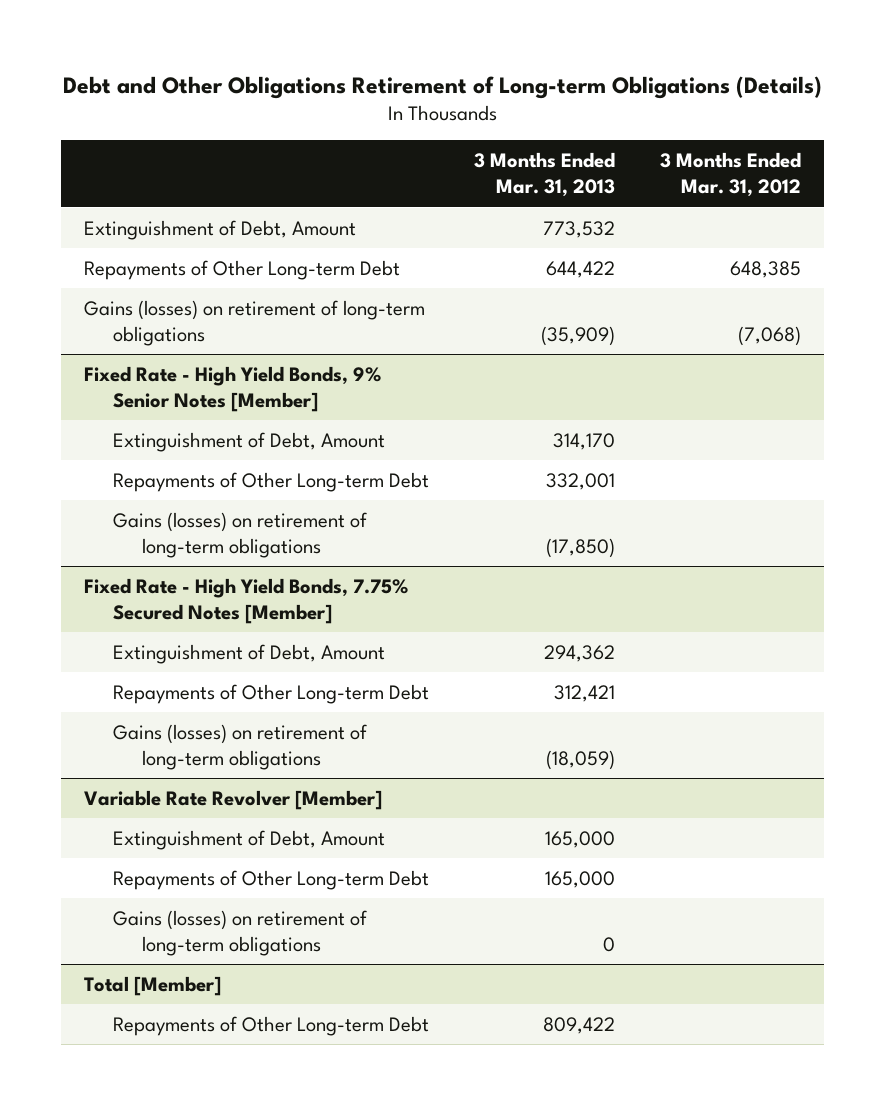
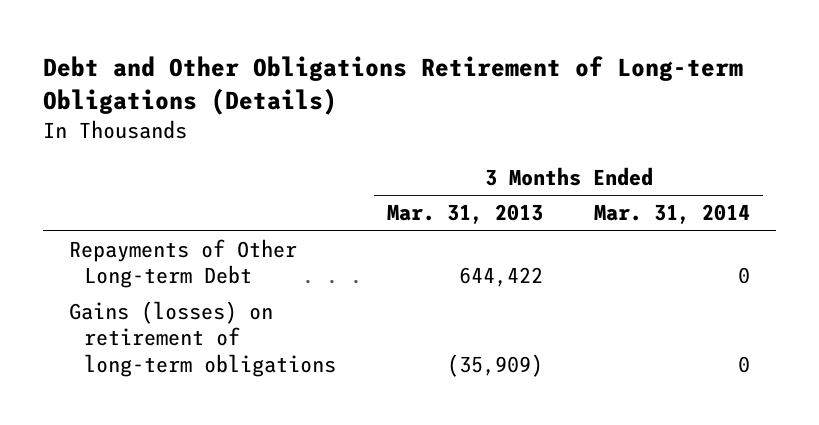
- | 3 Months Ended Mar. 31, 2013 | 3 Months Ended Mar. 31, 2012
+ | 3 Months Ended Mar. 31, 2013 | 3 Months Ended Mar. 31, 2014
- Extinguishment of Debt, Amount | 773,532 |
- Fixed Rate - High Yield Bonds, 9% Senior Notes [Member]
- Extinguishment of Debt, Amount | 314,170 |
- Repayments of Other Long-term Debt | 332,001 |
- Gains (losses) on retirement of long-term obligations | (17,850) |
- Fixed Rate - High Yield Bonds, 7.75% Secured Notes [Member]
- Extinguishment of Debt, Amount | 294,362 |
- Repayments of Other Long-term Debt | 312,421 |
- Gains (losses) on retirement of long-term obligations | (18,059) |
- Variable Rate Revolver [Member]
- Extinguishment of Debt, Amount | 165,000 |
- Repayments of Other Long-term Debt | 165,000 |
- Gains (losses) on retirement of long-term obligations | 0 |
- Total [Member]
- Repayments of Other Long-term Debt | 809,422 |

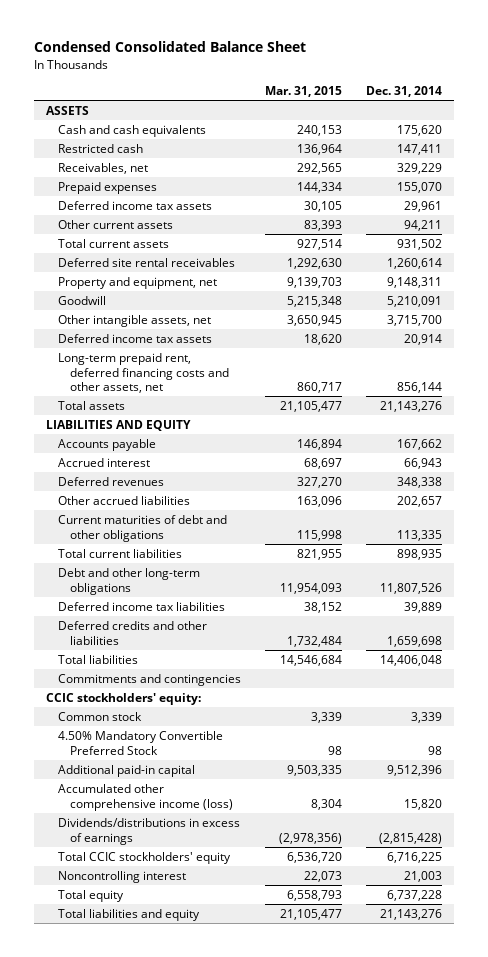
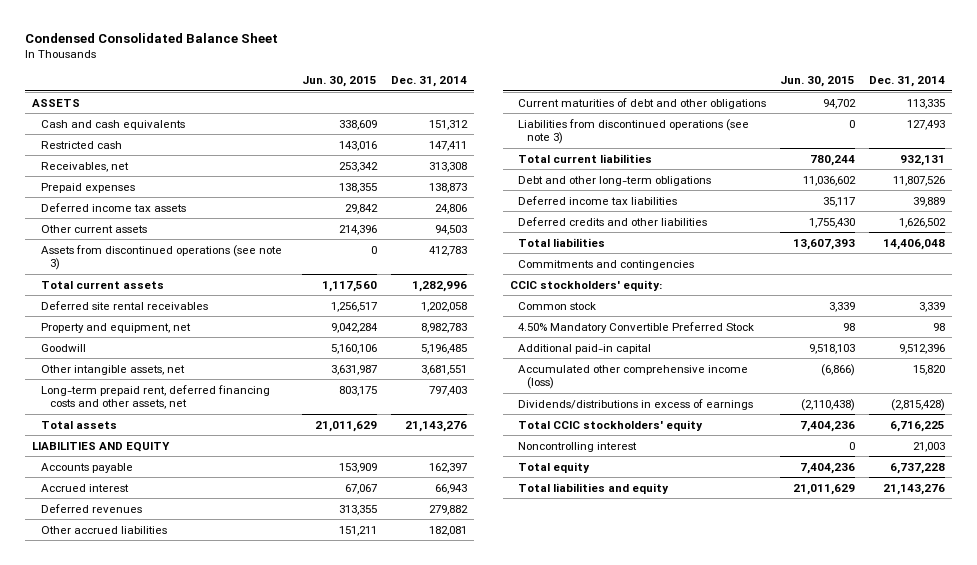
- | Mar. 31, 2015 | Dec. 31, 2014
+ | Jun. 30, 2015 | Dec. 31, 2014
- Cash and cash equivalents | 240,153 | 175,620
+ Cash and cash equivalents | 338,609 | 151,312
- Receivables, net | 292,565 | 329,229
- Prepaid expenses | 144,334 | 155,070
- Deferred income tax assets | 30,105 | 29,961
- Other current assets | 83,393 | 94,211
- Total current assets | 927,514 | 931,502
- Deferred site rental receivables | 1,292,630 | 1,260,614
- Property and equipment, net | 9,139,703 | 9,148,311
- Goodwill | 5,215,348 | 5,210,091
- Other intangible assets, net | 3,650,945 | 3,715,700
- Deferred income tax assets | 18,620 | 20,914
- Long-term prepaid rent, deferred financing costs and other assets, net | 860,717 | 856,144
+ Receivables, net | 253,342 | 313,308
+ Prepaid expenses | 138,355 | 138,873
+ Deferred income tax assets | 29,842 | 24,806
+ Other current assets | 214,396 | 94,503
+ Assets from discontinued operations (see note 3) | 0 | 412,783
+ Total current assets | 1,117,560 | 1,282,996
+ Deferred site rental receivables | 1,256,517 | 1,202,058
+ Property and equipment, net | 9,042,284 | 8,982,783
+ Goodwill | 5,160,106 | 5,196,485
+ Other intangible assets, net | 3,631,987 | 3,681,551
+ Long-term prepaid rent, deferred financing costs and other assets, net | 803,175 | 797,403
- Accounts payable | 146,894 | 167,662
+ Accounts payable | 153,909 | 162,397
- Deferred revenues | 327,270 | 348,338
- Other accrued liabilities | 163,096 | 202,657
+ Deferred revenues | 313,355 | 279,882
+ Other accrued liabilities | 151,211 | 182,081
- Total current liabilities | 821,955 | 898,935
+ Liabilities from discontinued operations (see note 3) | 0 | 127,493
+ Total current liabilities | 780,244 | 932,131
- Deferred credits and other liabilities | 1,732,484 | 1,659,698
+ Deferred credits and other liabilities | 1,755,430 | 1,626,502

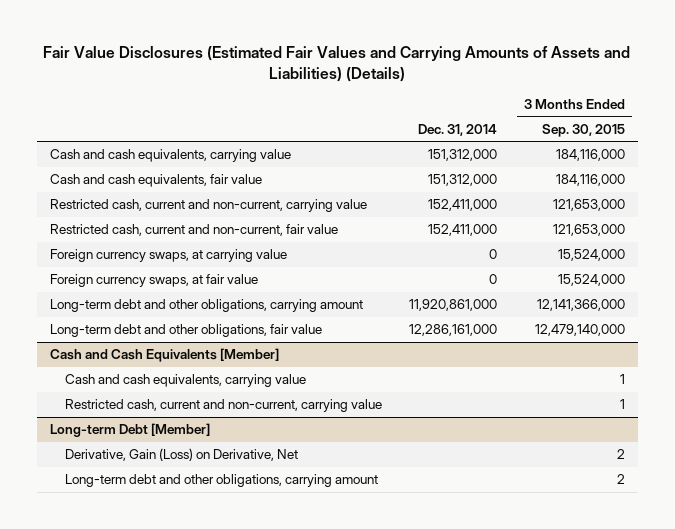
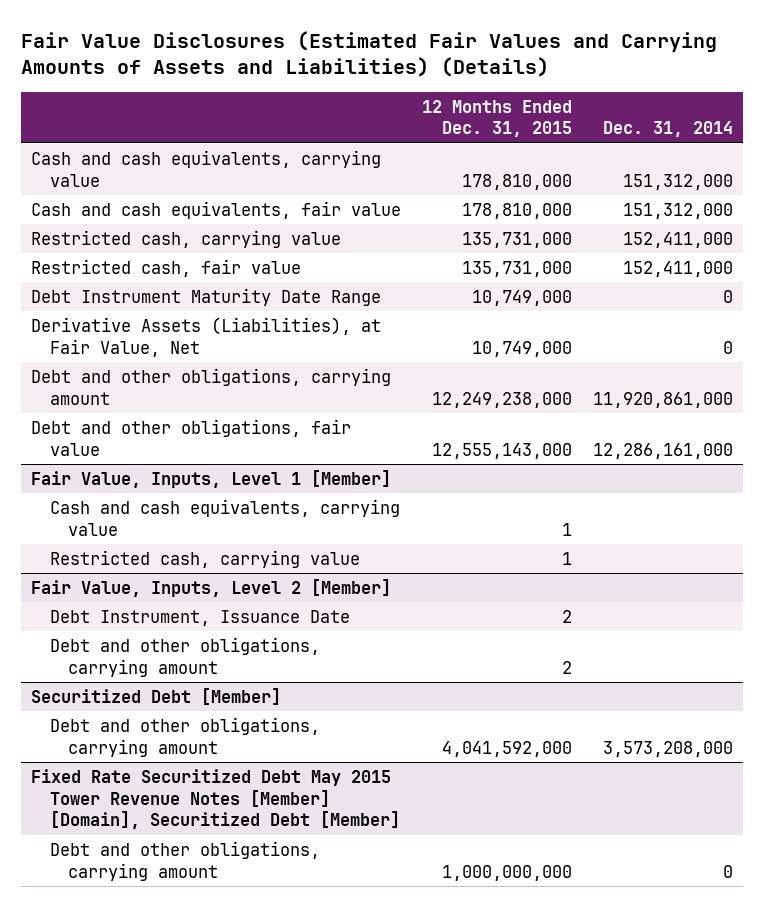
- | Dec. 31, 2014 | 3 Months Ended Sep. 30, 2015
+ | 12 Months Ended Dec. 31, 2015 | Dec. 31, 2014
- Restricted cash, current and non-current, carrying value | 152,411,000 | 121,653,000
- Restricted cash, current and non-current, fair value | 152,411,000 | 121,653,000
- Foreign currency swaps, at carrying value | 0 | 15,524,000
- Foreign currency swaps, at fair value | 0 | 15,524,000
- Long-term debt and other obligations, carrying amount | 11,920,861,000 | 12,141,366,000
- Long-term debt and other obligations, fair value | 12,286,161,000 | 12,479,140,000
- Cash and Cash Equivalents [Member]
+ Restricted cash, carrying value | 135,731,000 | 152,411,000
+ Restricted cash, fair value | 135,731,000 | 152,411,000
+ Debt Instrument Maturity Date Range | 10,749,000 | 0
+ Derivative Assets (Liabilities), at Fair Value, Net | 10,749,000 | 0
+ Debt and other obligations, carrying amount | 12,249,238,000 | 11,920,861,000
+ Debt and other obligations, fair value | 12,555,143,000 | 12,286,161,000
+ Fair Value, Inputs, Level 1 [Member]
- Restricted cash, current and non-current, carrying value | | 1
- Long-term Debt [Member]
- Derivative, Gain (Loss) on Derivative, Net | | 2
- Long-term debt and other obligations, carrying amount | | 2
+ Restricted cash, carrying value | 1 |
+ Fair Value, Inputs, Level 2 [Member]
+ Debt Instrument, Issuance Date | 2 |
+ Debt and other obligations, carrying amount | 2 |
+ Securitized Debt [Member]
+ Debt and other obligations, carrying amount | 4,041,592,000 | 3,573,208,000
+ Fixed Rate Securitized Debt May 2015 Tower Revenue Notes [Member] [Domain], Securitized Debt [Member]
+ Debt and other obligations, carrying amount | 1,000,000,000 | 0

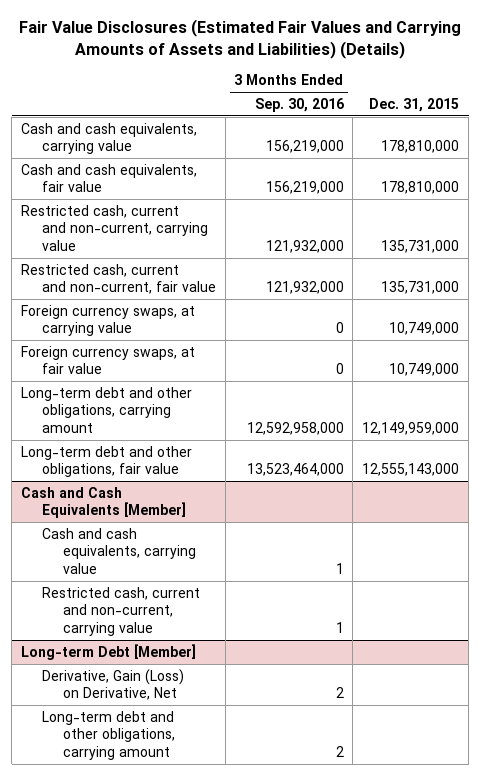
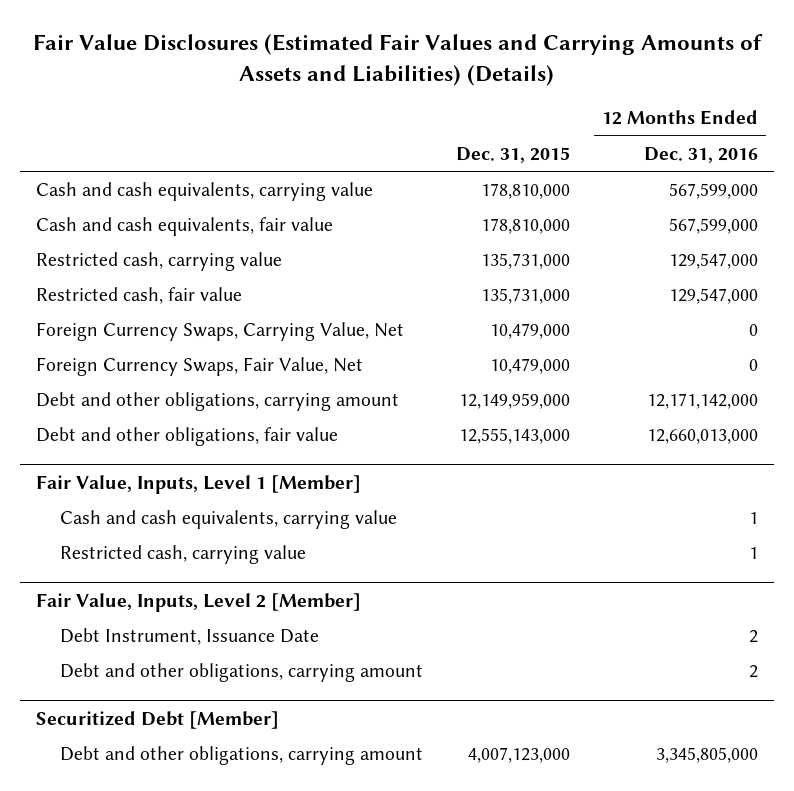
- | 3 Months Ended Sep. 30, 2016 | Dec. 31, 2015
+ | Dec. 31, 2015 | 12 Months Ended Dec. 31, 2016
- Restricted cash, current and non-current, carrying value | 121,932,000 | 135,731,000
- Restricted cash, current and non-current, fair value | 121,932,000 | 135,731,000
- Foreign currency swaps, at carrying value | 0 | 10,749,000
- Foreign currency swaps, at fair value | 0 | 10,749,000
- Long-term debt and other obligations, carrying amount | 12,592,958,000 | 12,149,959,000
- Long-term debt and other obligations, fair value | 13,523,464,000 | 12,555,143,000
- Cash and Cash Equivalents [Member]
+ Restricted cash, carrying value | 135,731,000 | 129,547,000
+ Restricted cash, fair value | 135,731,000 | 129,547,000
+ Foreign Currency Swaps, Carrying Value, Net | 10,479,000 | 0
+ Foreign Currency Swaps, Fair Value, Net | 10,479,000 | 0
+ Debt and other obligations, carrying amount | 12,149,959,000 | 12,171,142,000
+ Debt and other obligations, fair value | 12,555,143,000 | 12,660,013,000
+ Fair Value, Inputs, Level 1 [Member]
- Restricted cash, current and non-current, carrying value | 1 |
- Long-term Debt [Member]
- Derivative, Gain (Loss) on Derivative, Net | 2 |
- Long-term debt and other obligations, carrying amount | 2 |
+ Restricted cash, carrying value | | 1
+ Fair Value, Inputs, Level 2 [Member]
+ Debt Instrument, Issuance Date | | 2
+ Debt and other obligations, carrying amount | | 2
+ Securitized Debt [Member]
+ Debt and other obligations, carrying amount | 4,007,123,000 | 3,345,805,000

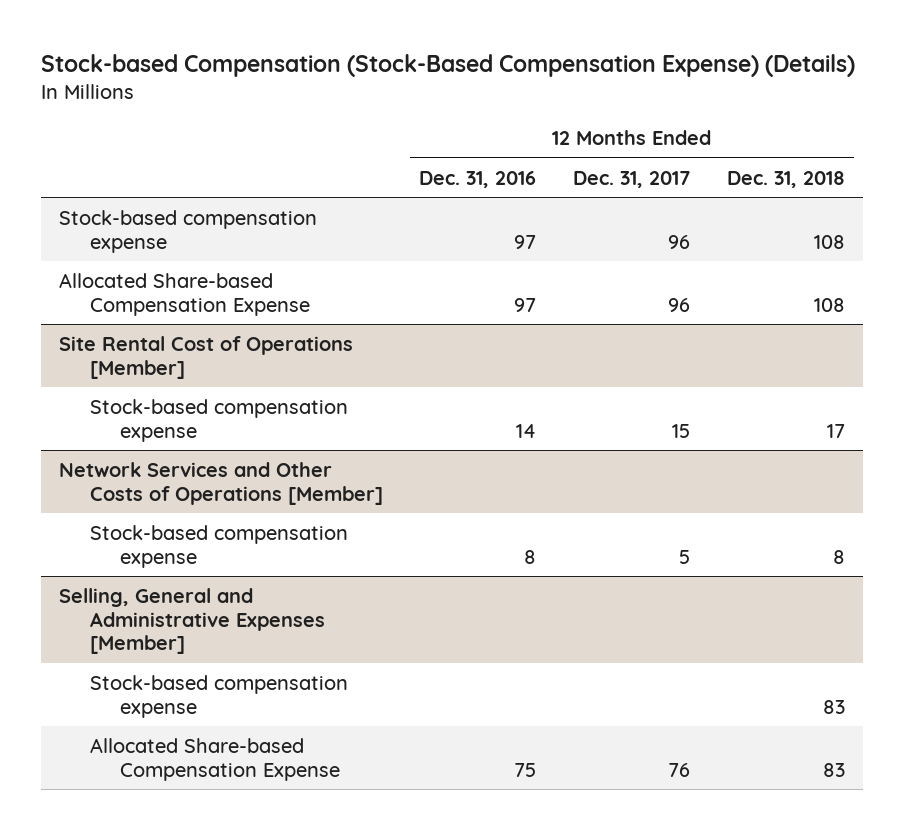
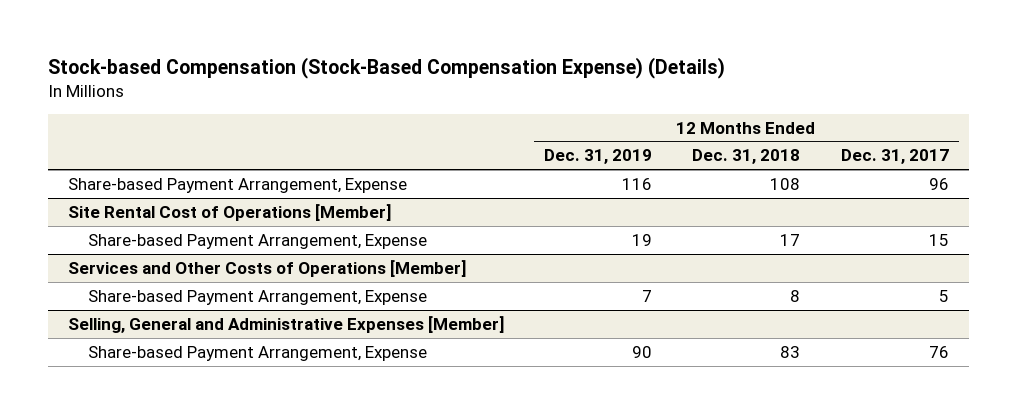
- | 12 Months Ended Dec. 31, 2016 | 12 Months Ended Dec. 31, 2017 | 12 Months Ended Dec. 31, 2018
+ | 12 Months Ended Dec. 31, 2019 | 12 Months Ended Dec. 31, 2018 | 12 Months Ended Dec. 31, 2017
- Stock-based compensation expense | 97 | 96 | 108
- Allocated Share-based Compensation Expense | 97 | 96 | 108
+ Share-based Payment Arrangement, Expense | 116 | 108 | 96
@ Site Rental Cost of Operations [Member]
- Stock-based compensation expense | 14 | 15 | 17
- Network Services and Other Costs of Operations [Member]
- Stock-based compensation expense | 8 | 5 | 8
@ Site Rental Cost of Operations [Member]
+ Share-based Payment Arrangement, Expense | 19 | 17 | 15
+ Services and Other Costs of Operations [Member]
+ Share-based Payment Arrangement, Expense | 7 | 8 | 5
@ Selling, General and Administrative Expenses [Member]
- Stock-based compensation expense | | | 83
- Allocated Share-based Compensation Expense | 75 | 76 | 83
+ Share-based Payment Arrangement, Expense | 90 | 83 | 76

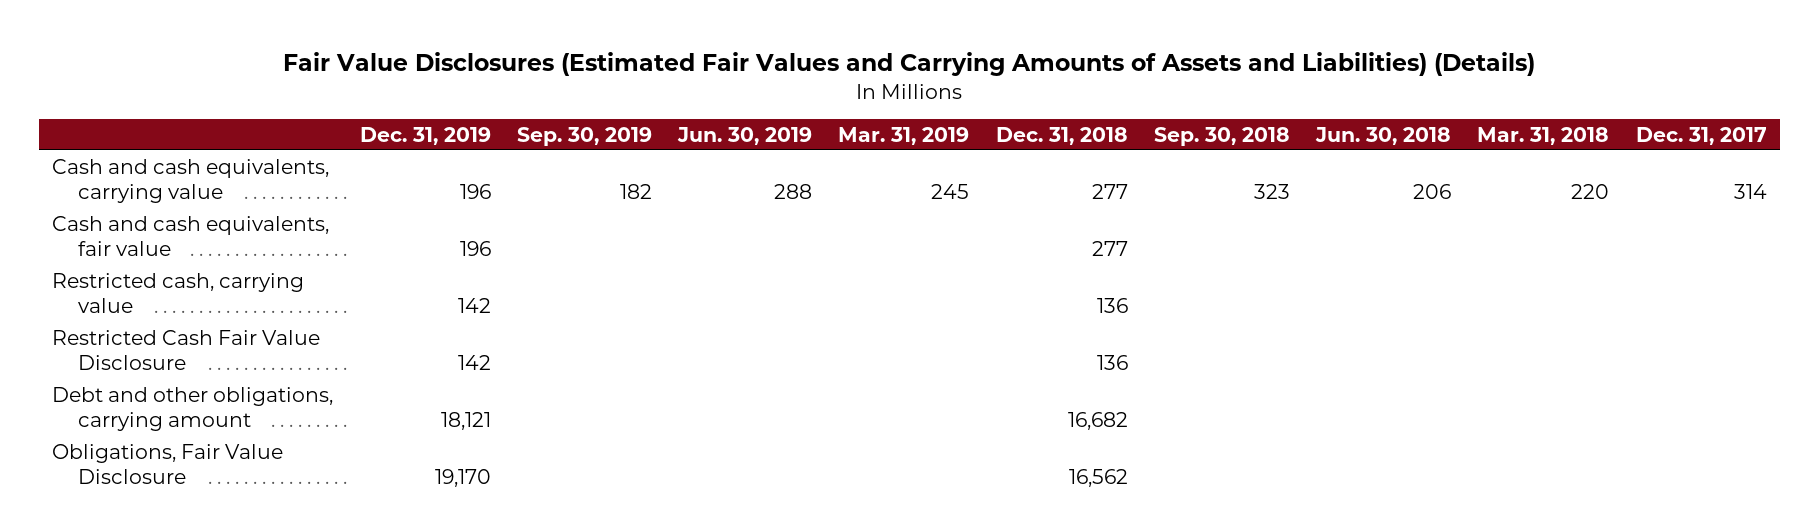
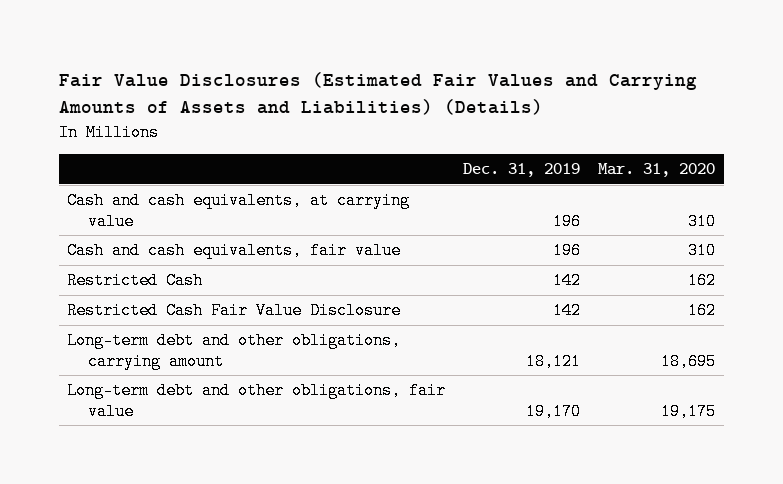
- | Dec. 31, 2019 | Sep. 30, 2019 | Jun. 30, 2019 | Mar. 31, 2019 | Dec. 31, 2018 | Sep. 30, 2018 | Jun. 30, 2018 | Mar. 31, 2018 | Dec. 31, 2017
+ | Dec. 31, 2019 | Mar. 31, 2020
- Cash and cash equivalents, carrying value | 196 | 182 | 288 | 245 | 277 | 323 | 206 | 220 | 314
+ Cash and cash equivalents, at carrying value | 196 | 310
- Restricted cash, carrying value | 142 | | | | 136 | | | |
+ Restricted Cash | 142 | 162
- Debt and other obligations, carrying amount | 18,121 | | | | 16,682 | | | |
- Obligations, Fair Value Disclosure | 19,170 | | | | 16,562 | | | |
+ Long-term debt and other obligations, carrying amount | 18,121 | 18,695
+ Long-term debt and other obligations, fair value | 19,170 | 19,175

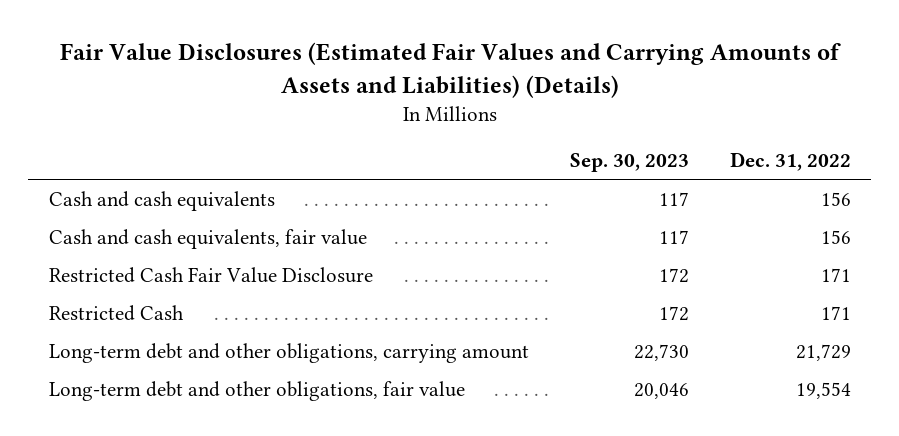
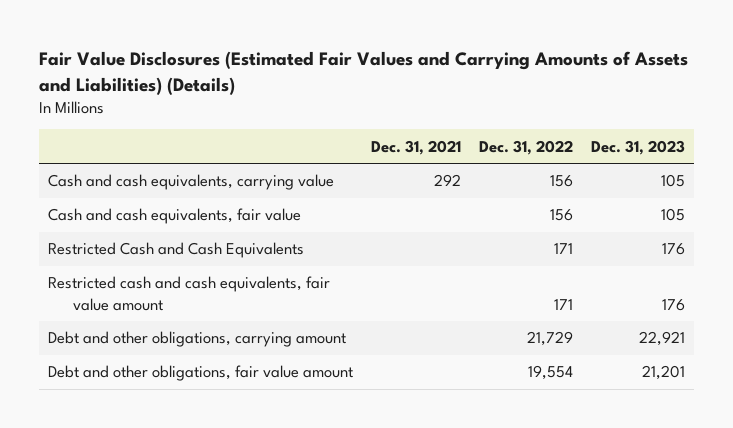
- | Sep. 30, 2023 | Dec. 31, 2022
+ | Dec. 31, 2021 | Dec. 31, 2022 | Dec. 31, 2023
- Cash and cash equivalents | 117 | 156
+ Cash and cash equivalents, carrying value | 292 | 156 | 105
- Restricted Cash Fair Value Disclosure | 172 | 171
- Restricted Cash | 172 | 171
- Long-term debt and other obligations, carrying amount | 22,730 | 21,729
- Long-term debt and other obligations, fair value | 20,046 | 19,554
+ Restricted Cash and Cash Equivalents | | 171 | 176
+ Restricted cash and cash equivalents, fair value amount | | 171 | 176
+ Debt and other obligations, carrying amount | | 21,729 | 22,921
+ Debt and other obligations, fair value amount | | 19,554 | 21,201

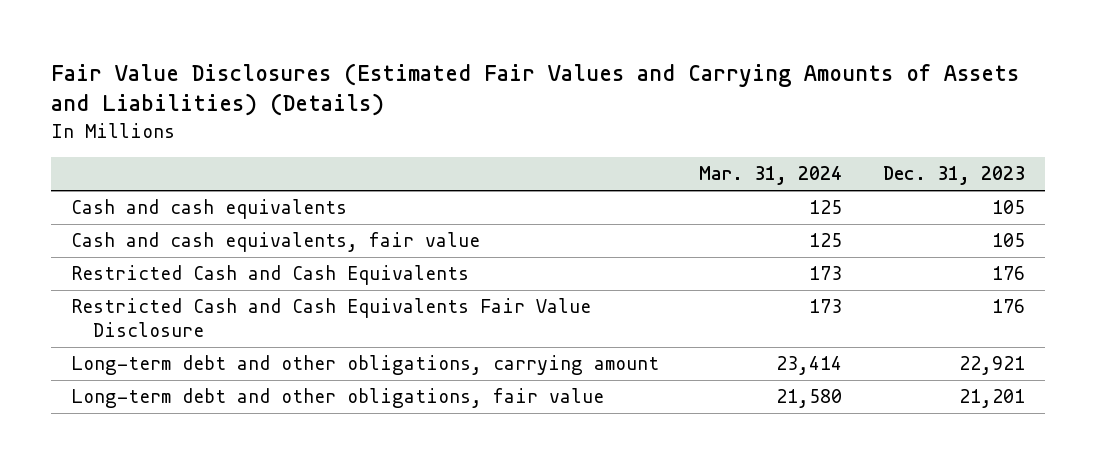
- | Dec. 31, 2021 | Dec. 31, 2022 | Dec. 31, 2023
+ | Mar. 31, 2024 | Dec. 31, 2023
- Cash and cash equivalents, carrying value | 292 | 156 | 105
+ Cash and cash equivalents | 125 | 105
- Restricted cash and cash equivalents, fair value amount | | 171 | 176
- Debt and other obligations, carrying amount | | 21,729 | 22,921
- Debt and other obligations, fair value amount | | 19,554 | 21,201
+ Restricted Cash and Cash Equivalents Fair Value Disclosure | 173 | 176
+ Long-term debt and other obligations, carrying amount | 23,414 | 22,921
+ Long-term debt and other obligations, fair value | 21,580 | 21,201

